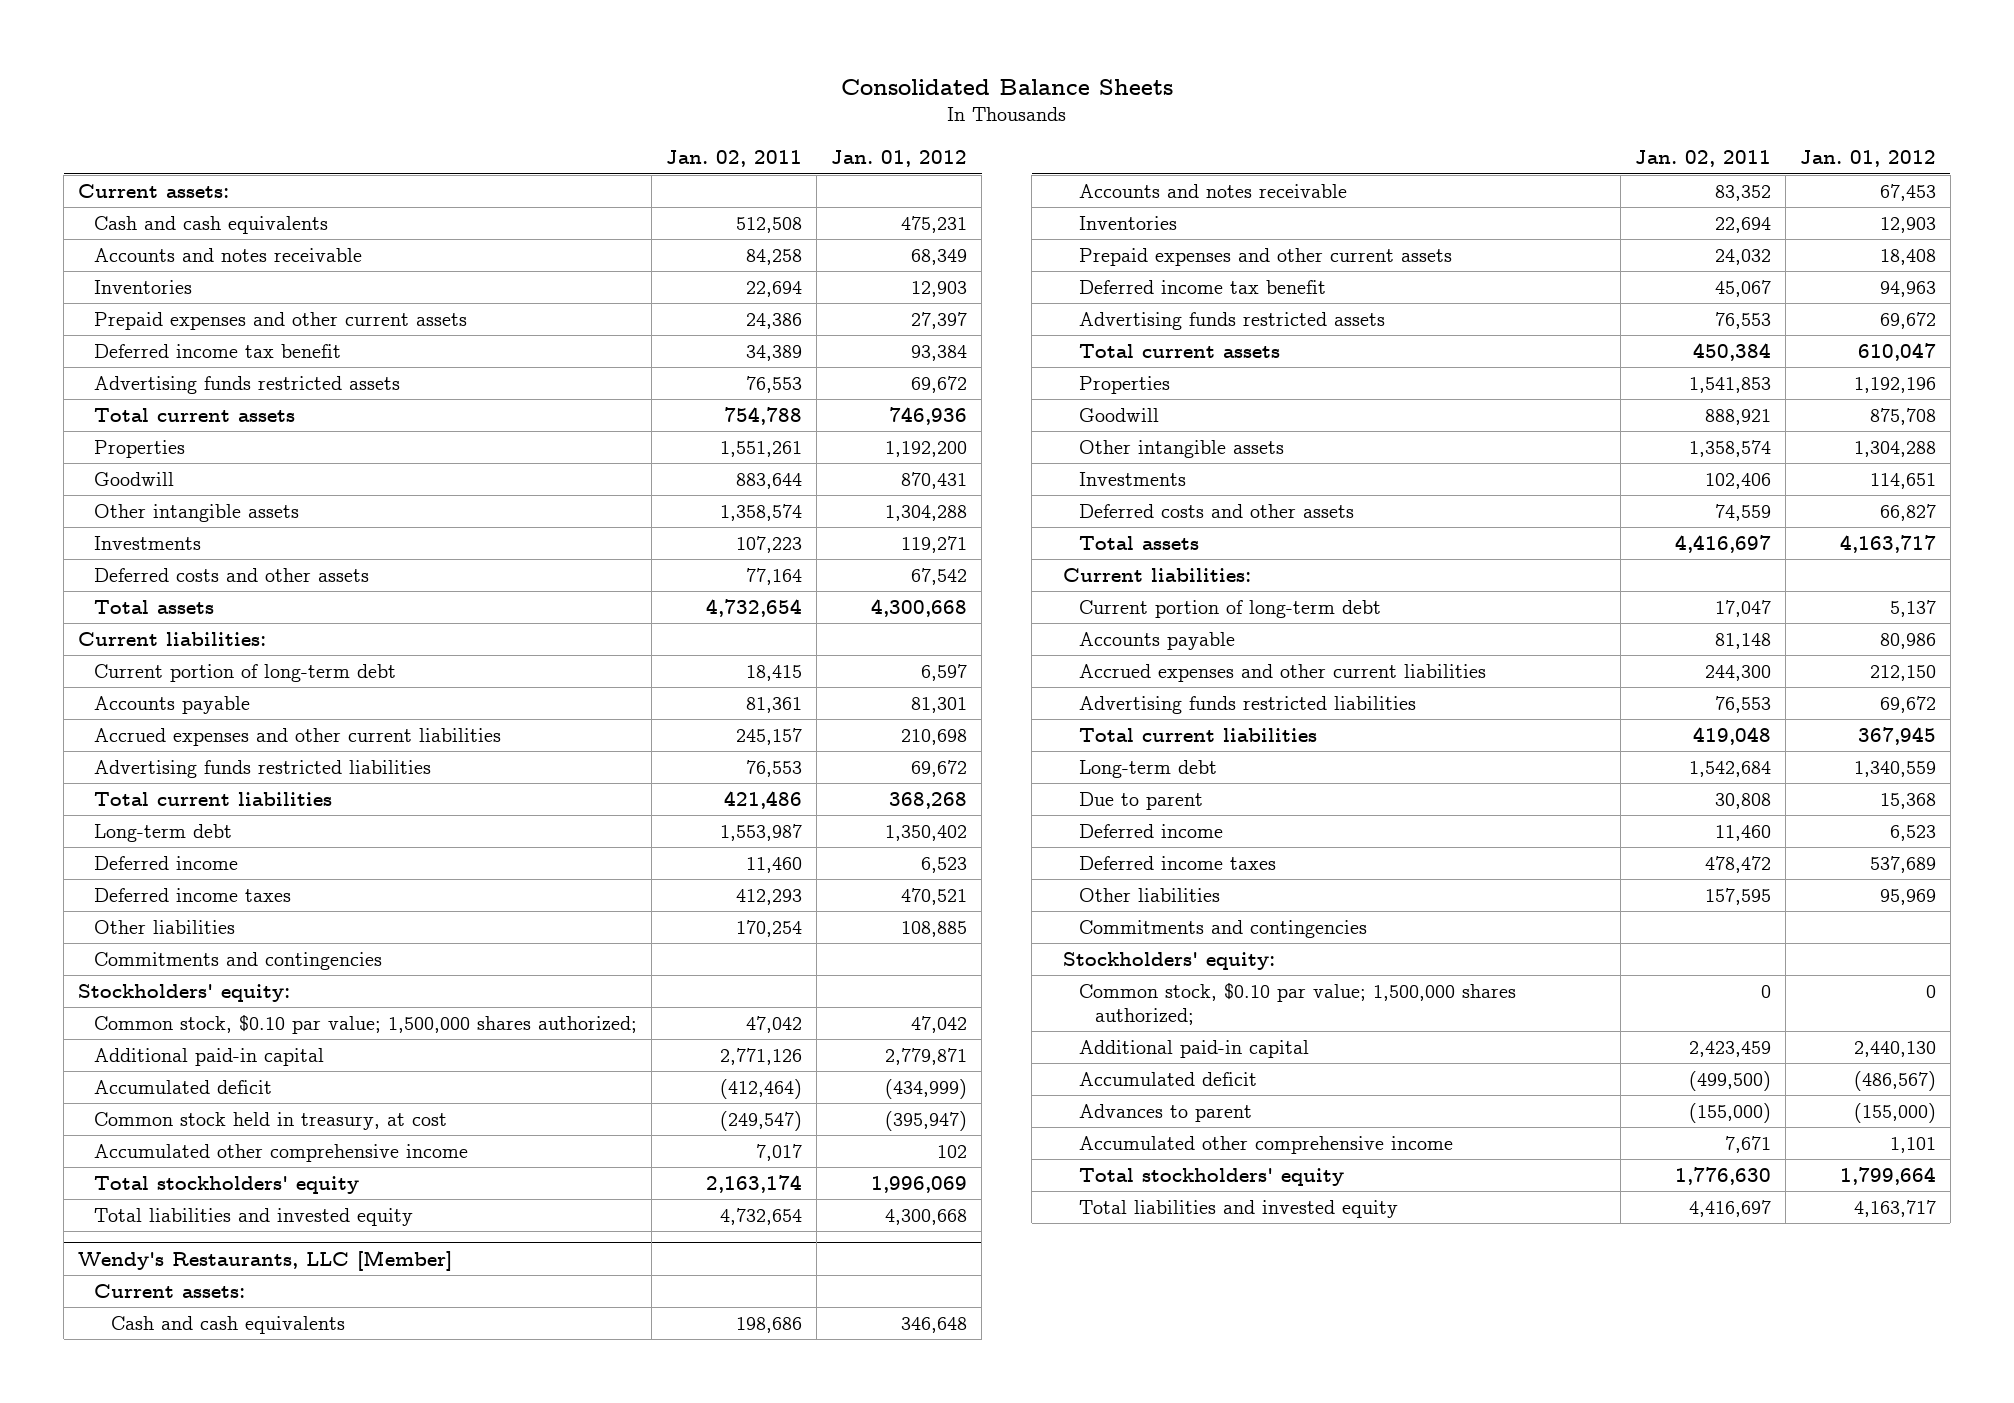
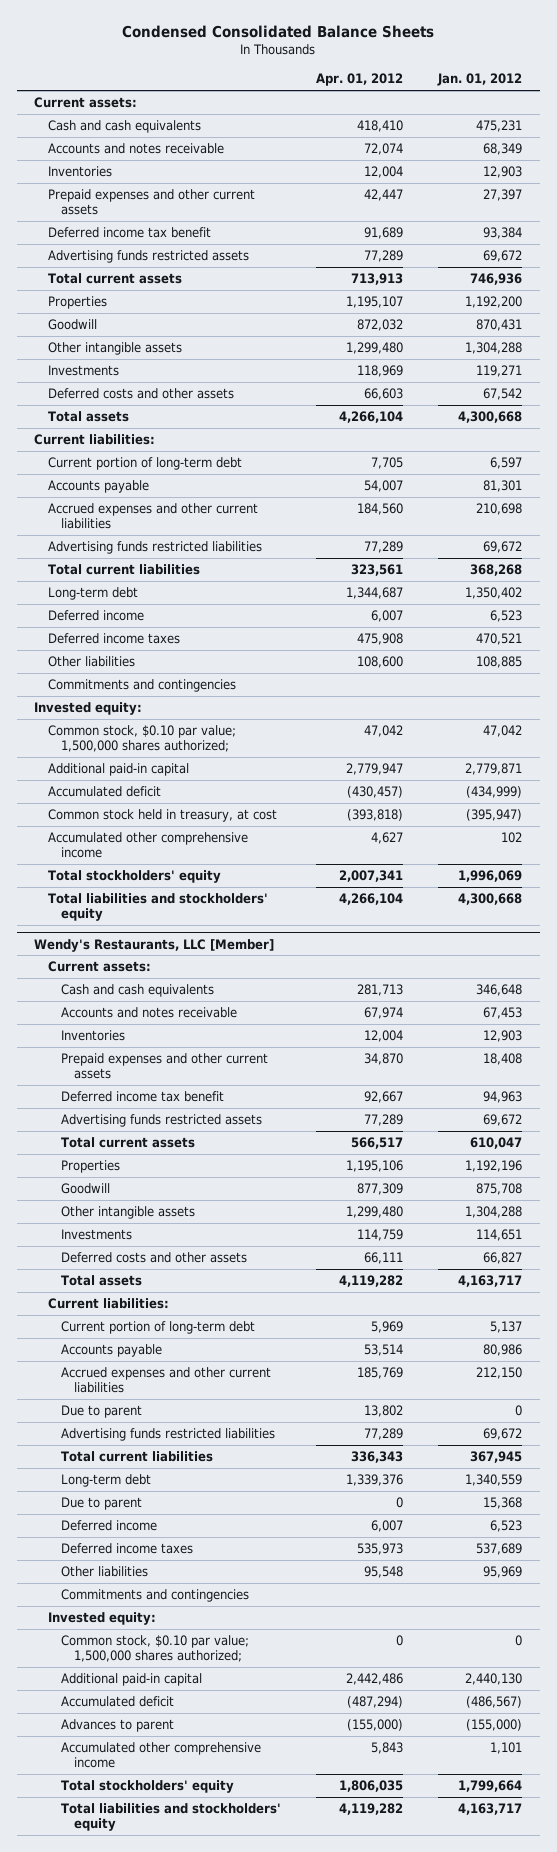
- Consolidated Balance Sheets
+ Condensed Consolidated Balance Sheets
- | Jan. 02, 2011 | Jan. 01, 2012
+ | Apr. 01, 2012 | Jan. 01, 2012
- Stockholders' equity:
+ Invested equity:
- Total liabilities and invested equity | 4,732,654 | 4,300,668
+ Total liabilities and stockholders' equity | 4,266,104 | 4,300,668
@ Wendy's Restaurants, LLC [Member]
+ Due to parent | 13,802 | 0
- Stockholders' equity:
+ Invested equity:
- Total liabilities and invested equity | 4,416,697 | 4,163,717
+ Total liabilities and stockholders' equity | 4,119,282 | 4,163,717

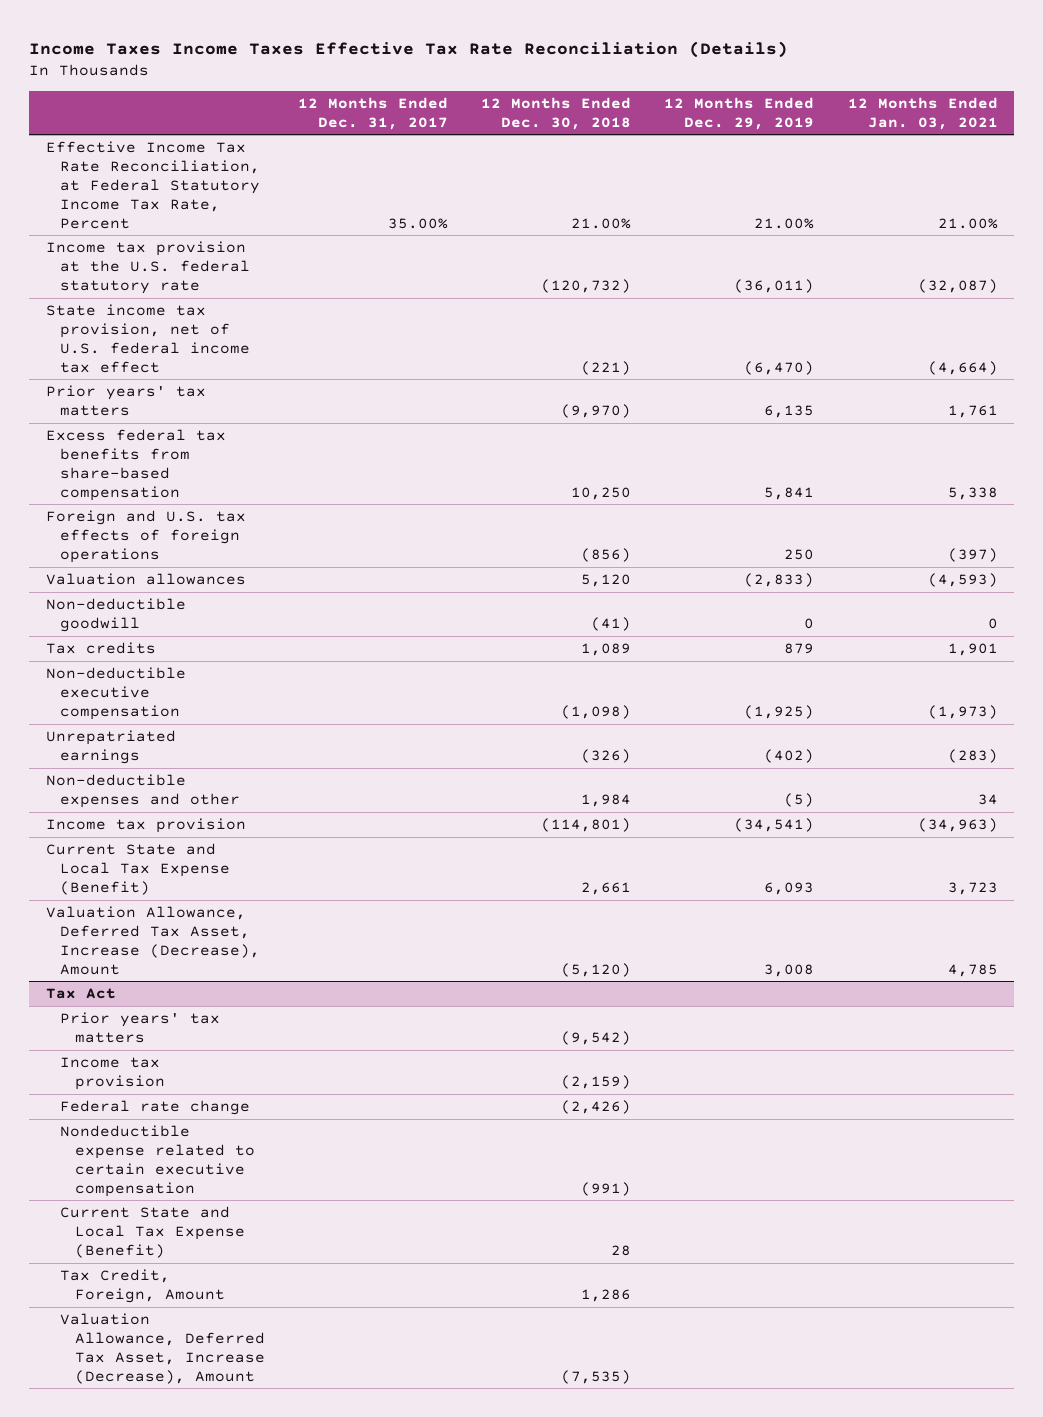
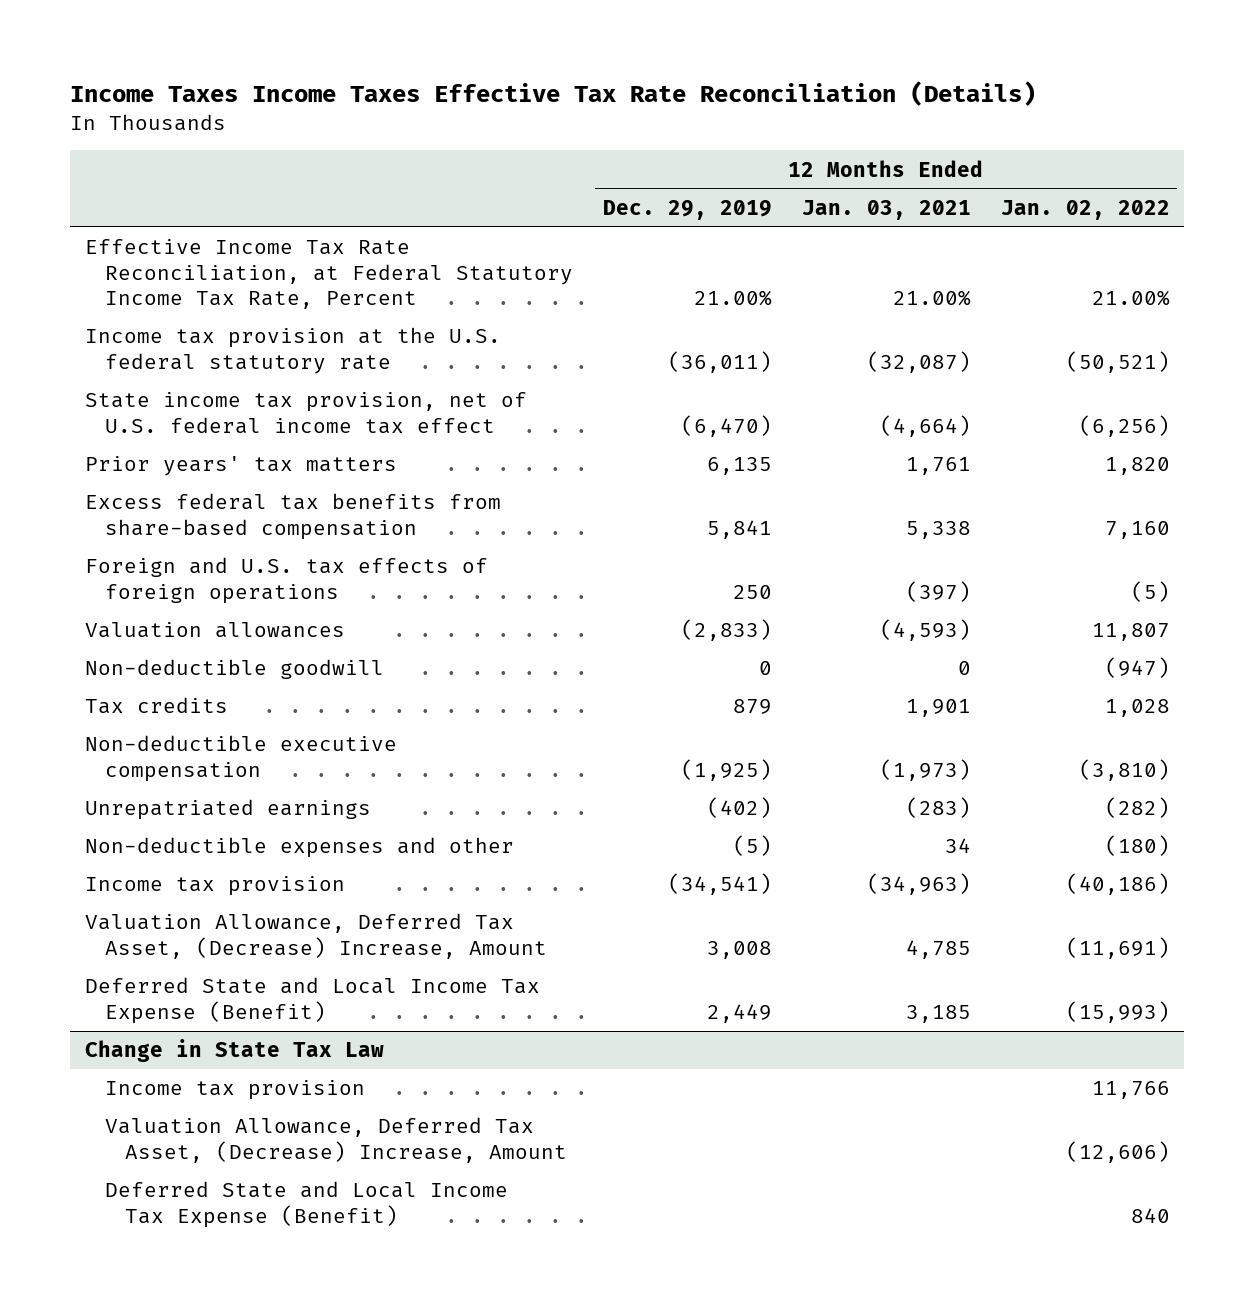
- | 12 Months Ended Dec. 31, 2017 | 12 Months Ended Dec. 30, 2018 | 12 Months Ended Dec. 29, 2019 | 12 Months Ended Jan. 03, 2021
+ | 12 Months Ended Dec. 29, 2019 | 12 Months Ended Jan. 03, 2021 | 12 Months Ended Jan. 02, 2022
- Current State and Local Tax Expense (Benefit) | | 2,661 | 6,093 | 3,723
- Valuation Allowance, Deferred Tax Asset, Increase (Decrease), Amount | | (5,120) | 3,008 | 4,785
- Tax Act
- Prior years' tax matters | | (9,542) | |
+ Valuation Allowance, Deferred Tax Asset, (Decrease) Increase, Amount | 3,008 | 4,785 | (11,691)
+ Deferred State and Local Income Tax Expense (Benefit) | 2,449 | 3,185 | (15,993)
+ Change in State Tax Law
- Federal rate change | | (2,426) | |
- Nondeductible expense related to certain executive compensation | | (991) | |
- Current State and Local Tax Expense (Benefit) | | 28 | |
- Tax Credit, Foreign, Amount | | 1,286 | |
- Valuation Allowance, Deferred Tax Asset, Increase (Decrease), Amount | | (7,535) | |
+ Valuation Allowance, Deferred Tax Asset, (Decrease) Increase, Amount | | | (12,606)
+ Deferred State and Local Income Tax Expense (Benefit) | | | 840

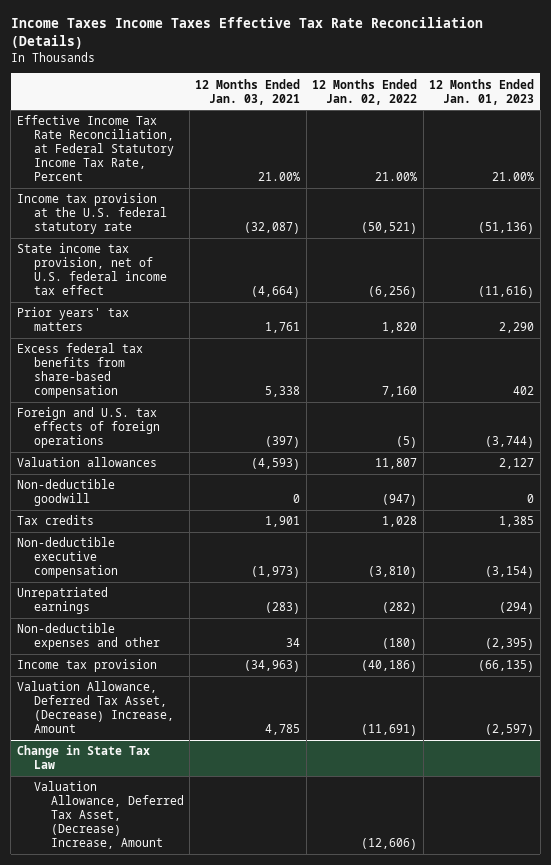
- | 12 Months Ended Dec. 29, 2019 | 12 Months Ended Jan. 03, 2021 | 12 Months Ended Jan. 02, 2022
+ | 12 Months Ended Jan. 03, 2021 | 12 Months Ended Jan. 02, 2022 | 12 Months Ended Jan. 01, 2023
- Deferred State and Local Income Tax Expense (Benefit) | 2,449 | 3,185 | (15,993)
@ Change in State Tax Law
- Income tax provision | | | 11,766
- Deferred State and Local Income Tax Expense (Benefit) | | | 840

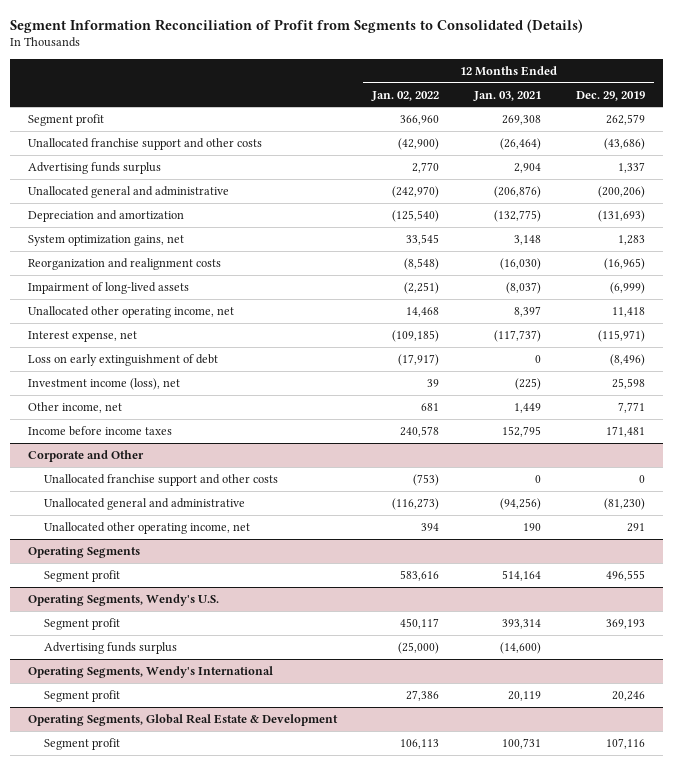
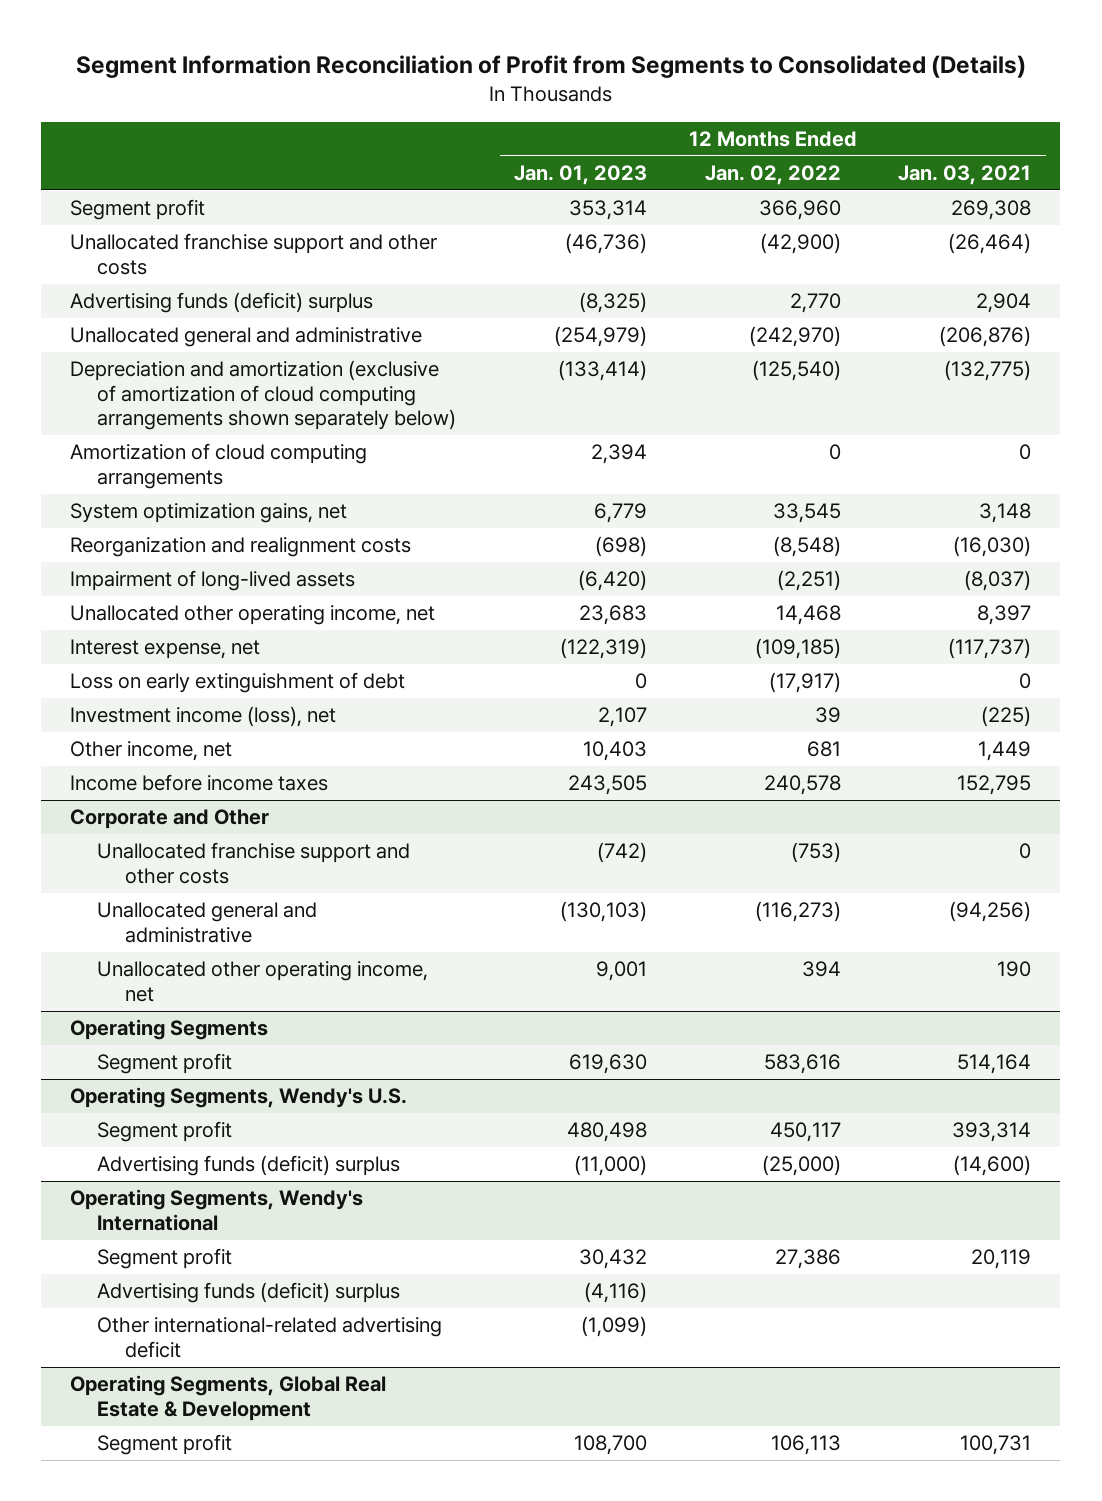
- | 12 Months Ended Jan. 02, 2022 | 12 Months Ended Jan. 03, 2021 | 12 Months Ended Dec. 29, 2019
+ | 12 Months Ended Jan. 01, 2023 | 12 Months Ended Jan. 02, 2022 | 12 Months Ended Jan. 03, 2021
- Advertising funds surplus | 2,770 | 2,904 | 1,337
+ Advertising funds (deficit) surplus | (8,325) | 2,770 | 2,904
- Depreciation and amortization | (125,540) | (132,775) | (131,693)
+ Depreciation and amortization (exclusive of amortization of cloud computing arrangements shown separately below) | (133,414) | (125,540) | (132,775)
+ Amortization of cloud computing arrangements | 2,394 | 0 | 0
@ Operating Segments, Wendy's U.S.
- Advertising funds surplus | (25,000) | (14,600) |
+ Advertising funds (deficit) surplus | (11,000) | (25,000) | (14,600)
@ Operating Segments, Wendy's International
+ Advertising funds (deficit) surplus | (4,116) | |
+ Other international-related advertising deficit | (1,099) | |

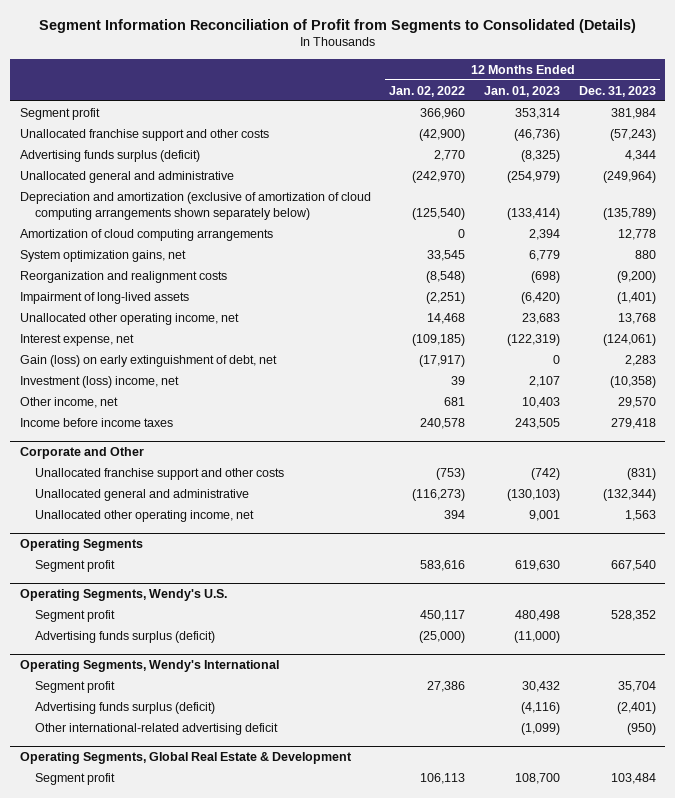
- | 12 Months Ended Jan. 01, 2023 | 12 Months Ended Jan. 02, 2022 | 12 Months Ended Jan. 03, 2021
+ | 12 Months Ended Jan. 02, 2022 | 12 Months Ended Jan. 01, 2023 | 12 Months Ended Dec. 31, 2023
- Advertising funds (deficit) surplus | (8,325) | 2,770 | 2,904
+ Advertising funds surplus (deficit) | 2,770 | (8,325) | 4,344
- Loss on early extinguishment of debt | 0 | (17,917) | 0
- Investment income (loss), net | 2,107 | 39 | (225)
+ Gain (loss) on early extinguishment of debt, net | (17,917) | 0 | 2,283
+ Investment (loss) income, net | 39 | 2,107 | (10,358)
@ Operating Segments, Wendy's U.S.
- Advertising funds (deficit) surplus | (11,000) | (25,000) | (14,600)
+ Advertising funds surplus (deficit) | (25,000) | (11,000) |
@ Operating Segments, Wendy's International
- Advertising funds (deficit) surplus | (4,116) | |
+ Advertising funds surplus (deficit) | | (4,116) | (2,401)

